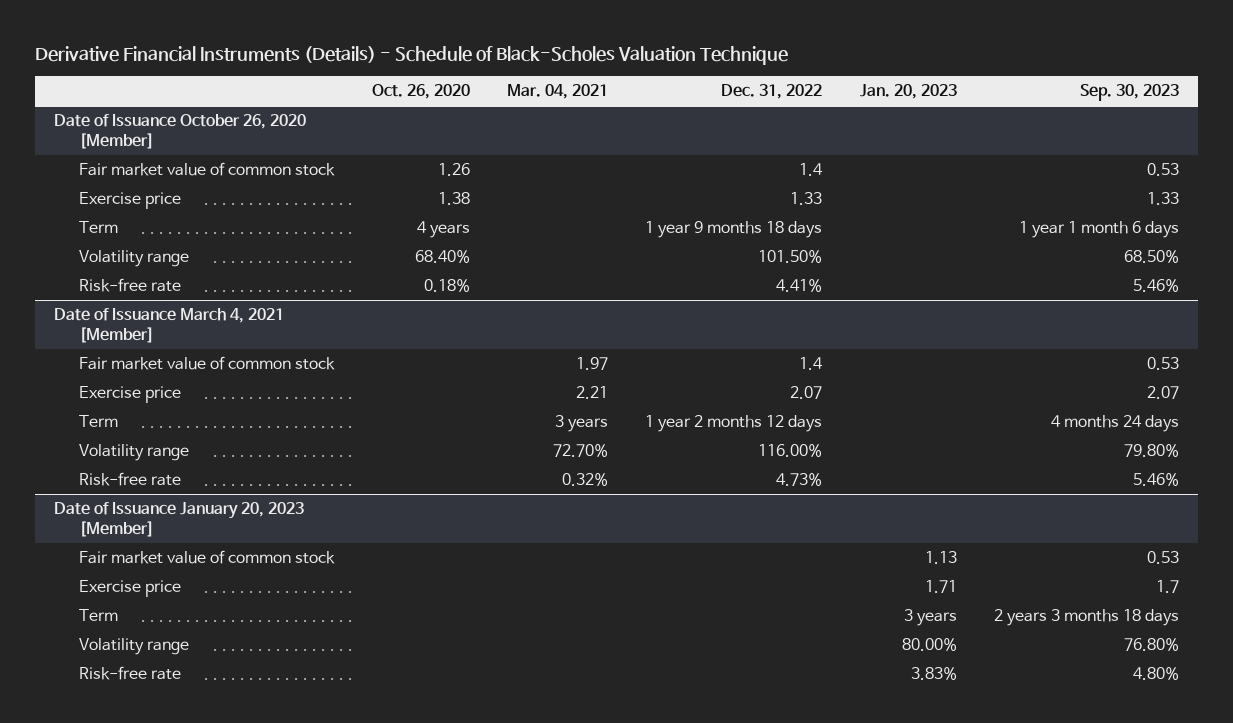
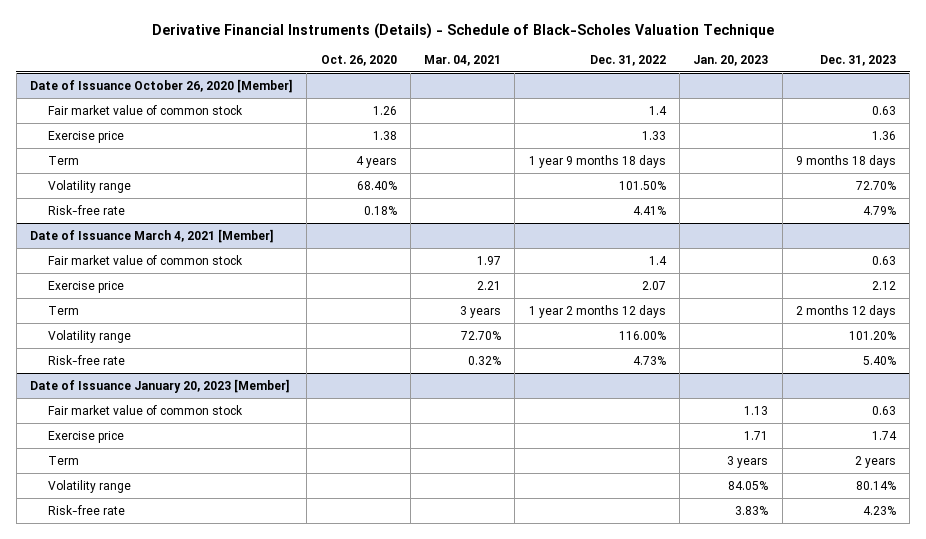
- | Oct. 26, 2020 | Mar. 04, 2021 | Dec. 31, 2022 | Jan. 20, 2023 | Sep. 30, 2023
+ | Oct. 26, 2020 | Mar. 04, 2021 | Dec. 31, 2022 | Jan. 20, 2023 | Dec. 31, 2023
@ Date of Issuance January 20, 2023 [Member]
- Volatility range | | | | 80.00% | 76.80%
+ Volatility range | | | | 84.05% | 80.14%

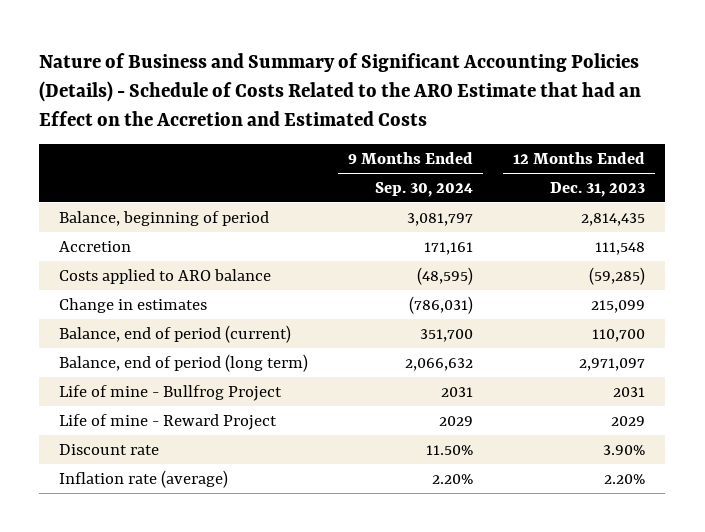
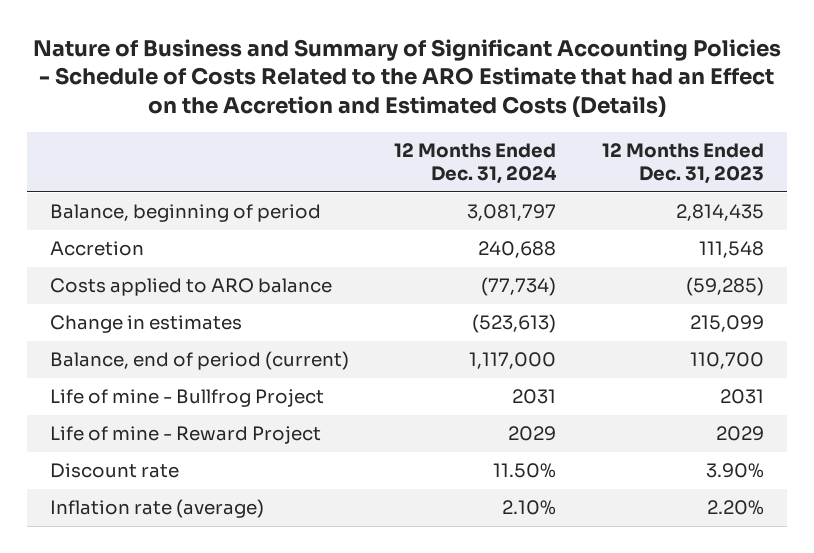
- Nature of Business and Summary of Significant Accounting Policies (Details) - Schedule of Costs Related to the ARO Estimate that had an Effect on the Accretion and Estimated Costs
+ Nature of Business and Summary of Significant Accounting Policies - Schedule of Costs Related to the ARO Estimate that had an Effect on the Accretion and Estimated Costs (Details)
- | 9 Months Ended Sep. 30, 2024 | 12 Months Ended Dec. 31, 2023
+ | 12 Months Ended Dec. 31, 2024 | 12 Months Ended Dec. 31, 2023
- Balance, end of period (long term) | 2,066,632 | 2,971,097

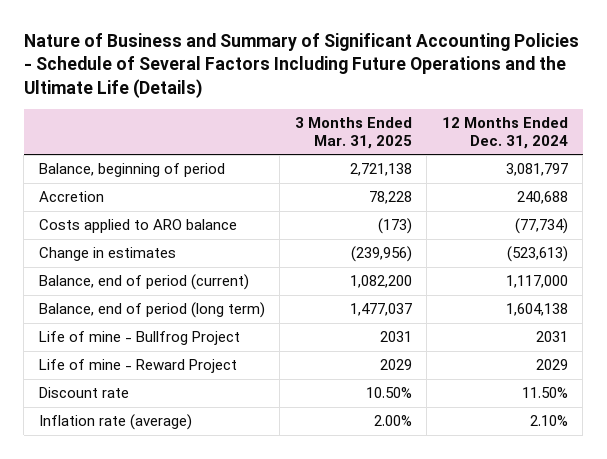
- Nature of Business and Summary of Significant Accounting Policies - Schedule of Costs Related to the ARO Estimate that had an Effect on the Accretion and Estimated Costs (Details)
+ Nature of Business and Summary of Significant Accounting Policies - Schedule of Several Factors Including Future Operations and the Ultimate Life (Details)
- | 12 Months Ended Dec. 31, 2024 | 12 Months Ended Dec. 31, 2023
+ | 3 Months Ended Mar. 31, 2025 | 12 Months Ended Dec. 31, 2024
+ Balance, end of period (long term) | 1,477,037 | 1,604,138

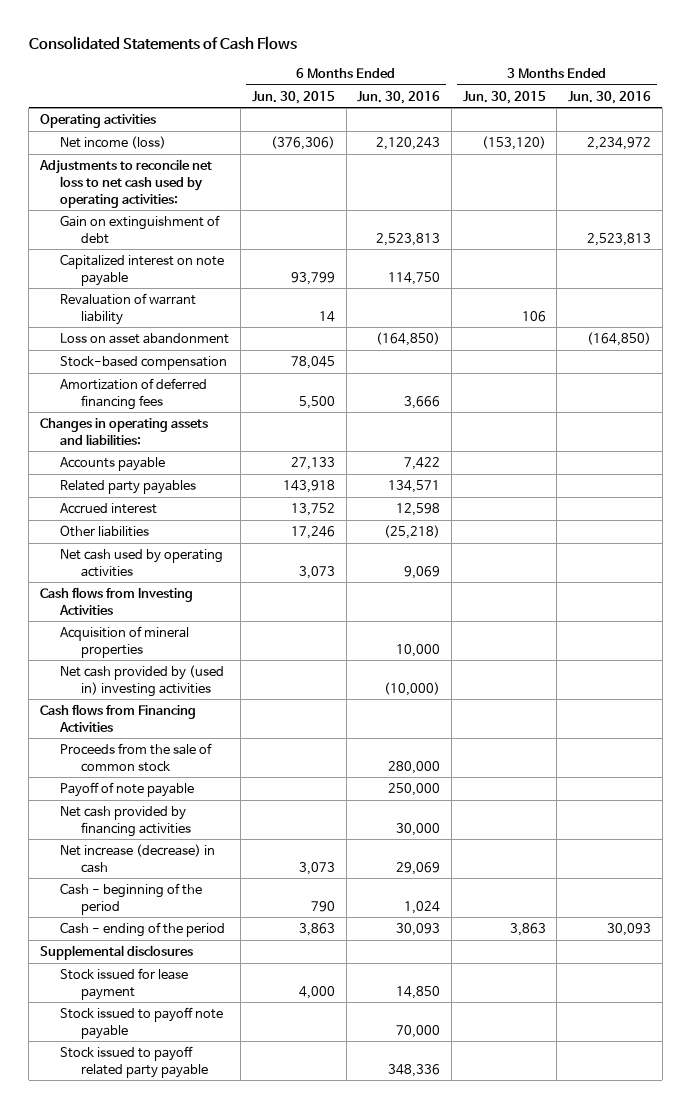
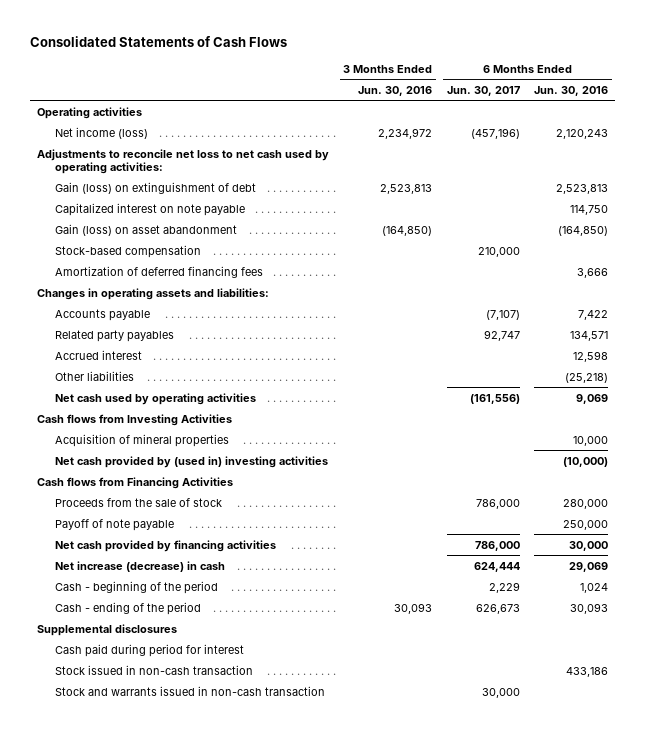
- | 6 Months Ended Jun. 30, 2015 | 6 Months Ended Jun. 30, 2016 | 3 Months Ended Jun. 30, 2015 | 3 Months Ended Jun. 30, 2016
+ | 3 Months Ended Jun. 30, 2016 | 6 Months Ended Jun. 30, 2017 | 6 Months Ended Jun. 30, 2016
- Gain on extinguishment of debt | | 2,523,813 | | 2,523,813
+ Gain (loss) on extinguishment of debt | 2,523,813 | | 2,523,813
- Revaluation of warrant liability | 14 | | 106 |
- Loss on asset abandonment | | (164,850) | | (164,850)
+ Gain (loss) on asset abandonment | (164,850) | | (164,850)
- Proceeds from the sale of common stock | | 280,000 | |
+ Proceeds from the sale of stock | | 786,000 | 280,000
- Stock issued for lease payment | 4,000 | 14,850 | |
- Stock issued to payoff note payable | | 70,000 | |
- Stock issued to payoff related party payable | | 348,336 | |
+ Cash paid during period for interest
+ Stock issued in non-cash transaction | | | 433,186
+ Stock and warrants issued in non-cash transaction | | 30,000 |

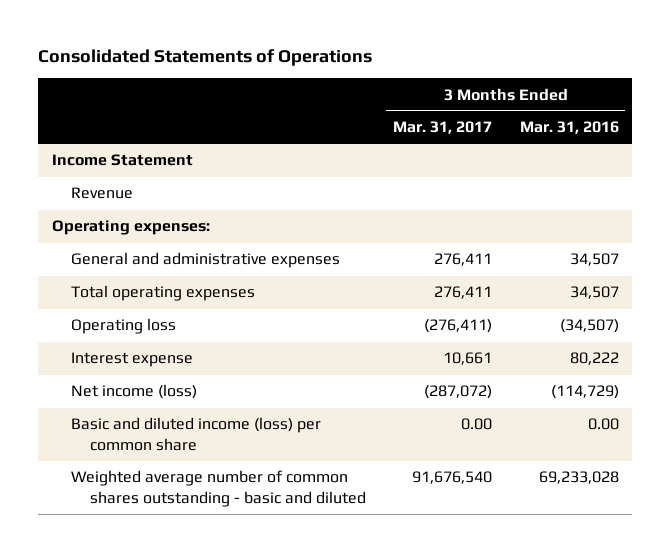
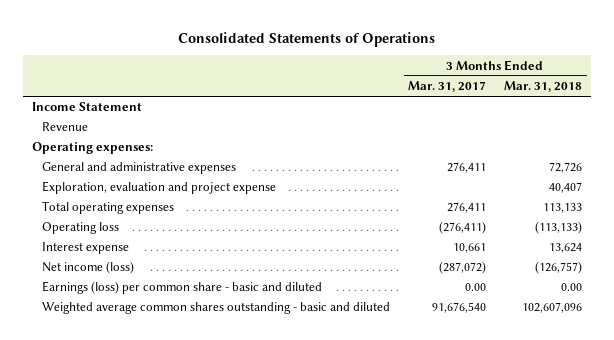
- | 3 Months Ended Mar. 31, 2017 | 3 Months Ended Mar. 31, 2016
+ | 3 Months Ended Mar. 31, 2017 | 3 Months Ended Mar. 31, 2018
+ Exploration, evaluation and project expense | | 40,407
- Basic and diluted income (loss) per common share | 0.00 | 0.00
- Weighted average number of common shares outstanding - basic and diluted | 91,676,540 | 69,233,028
+ Earnings (loss) per common share - basic and diluted | 0.00 | 0.00
+ Weighted average common shares outstanding - basic and diluted | 91,676,540 | 102,607,096

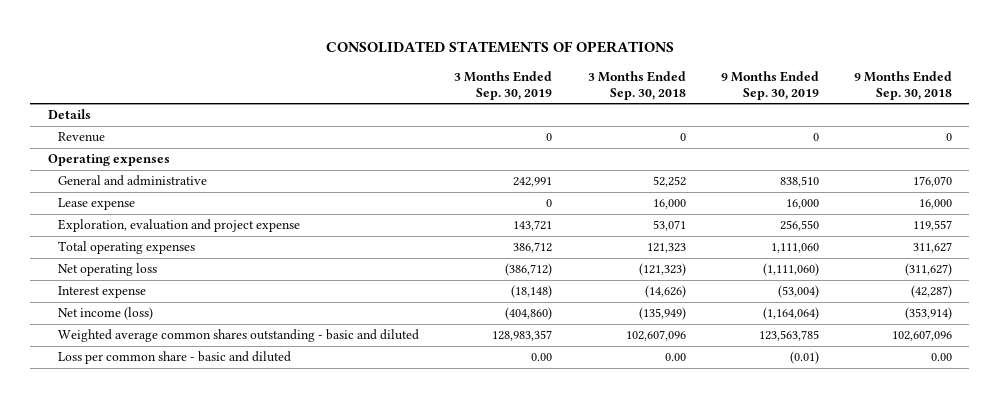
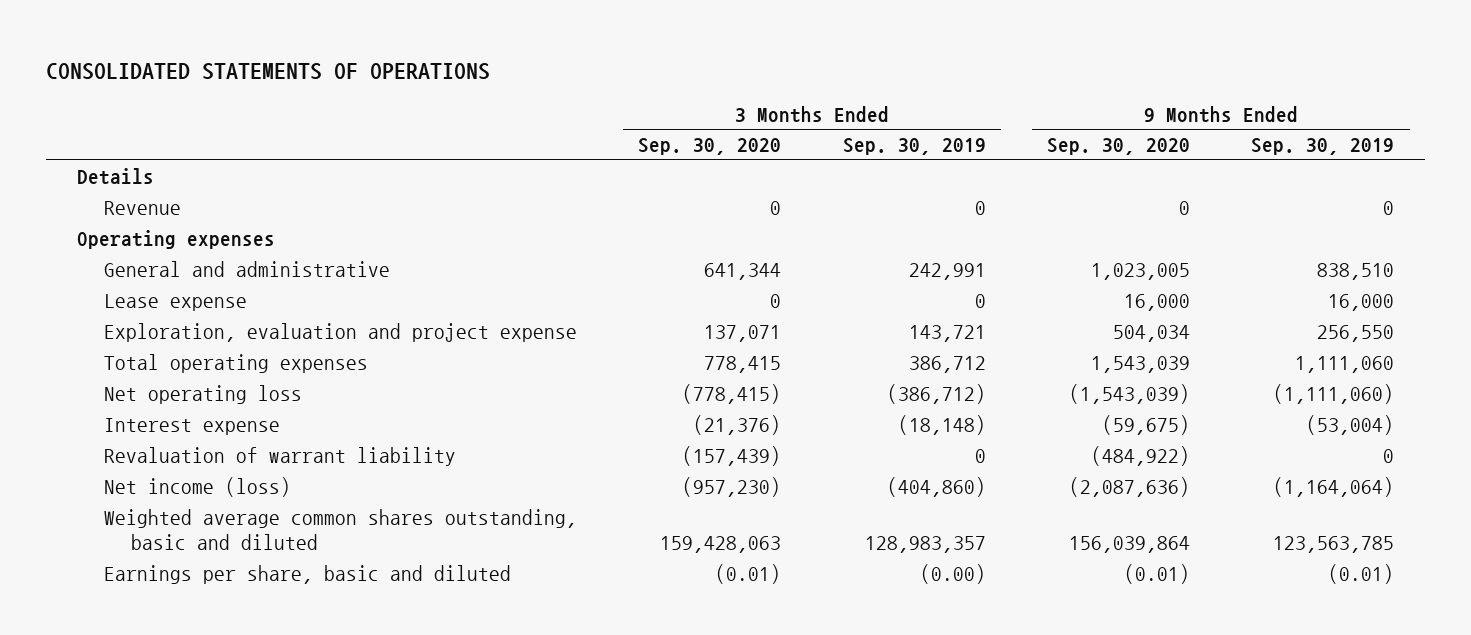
- | 3 Months Ended Sep. 30, 2019 | 3 Months Ended Sep. 30, 2018 | 9 Months Ended Sep. 30, 2019 | 9 Months Ended Sep. 30, 2018
+ | 3 Months Ended Sep. 30, 2020 | 3 Months Ended Sep. 30, 2019 | 9 Months Ended Sep. 30, 2020 | 9 Months Ended Sep. 30, 2019
+ Revaluation of warrant liability | (157,439) | 0 | (484,922) | 0
- Weighted average common shares outstanding - basic and diluted | 128,983,357 | 102,607,096 | 123,563,785 | 102,607,096
- Loss per common share - basic and diluted | 0.00 | 0.00 | (0.01) | 0.00
+ Weighted average common shares outstanding, basic and diluted | 159,428,063 | 128,983,357 | 156,039,864 | 123,563,785
+ Earnings per share, basic and diluted | (0.01) | (0.00) | (0.01) | (0.01)

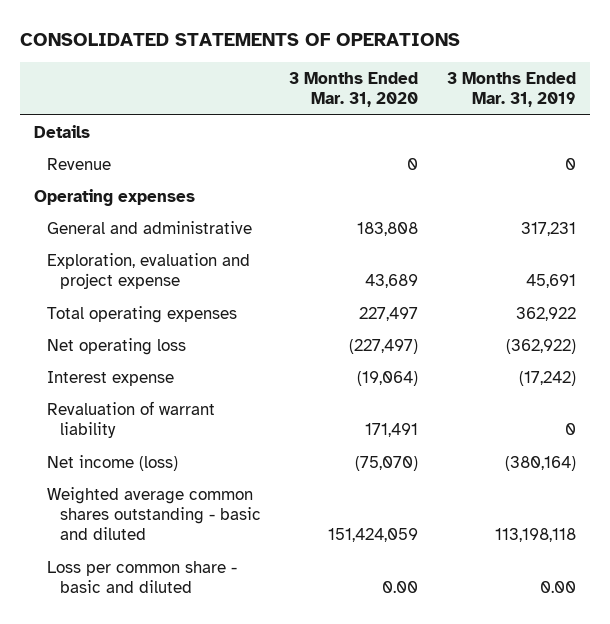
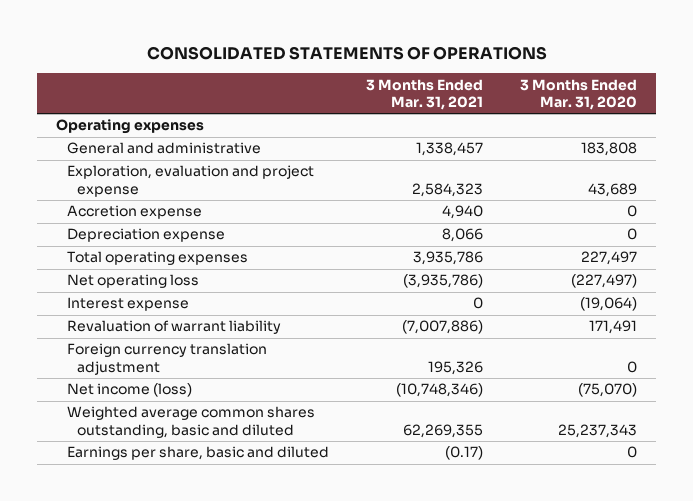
- | 3 Months Ended Mar. 31, 2020 | 3 Months Ended Mar. 31, 2019
+ | 3 Months Ended Mar. 31, 2021 | 3 Months Ended Mar. 31, 2020
- Details
- Revenue | 0 | 0
+ Accretion expense | 4,940 | 0
+ Depreciation expense | 8,066 | 0
+ Foreign currency translation adjustment | 195,326 | 0
- Weighted average common shares outstanding - basic and diluted | 151,424,059 | 113,198,118
- Loss per common share - basic and diluted | 0.00 | 0.00
+ Weighted average common shares outstanding, basic and diluted | 62,269,355 | 25,237,343
+ Earnings per share, basic and diluted | (0.17) | 0

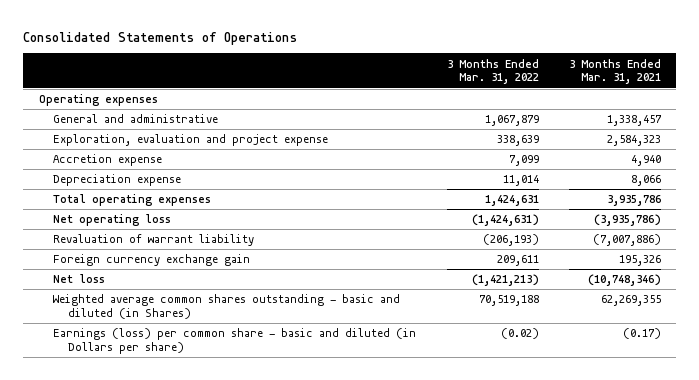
- CONSOLIDATED STATEMENTS OF OPERATIONS
+ Consolidated Statements of Operations
- | 3 Months Ended Mar. 31, 2021 | 3 Months Ended Mar. 31, 2020
+ | 3 Months Ended Mar. 31, 2022 | 3 Months Ended Mar. 31, 2021
- Interest expense | 0 | (19,064)
- Foreign currency translation adjustment | 195,326 | 0
- Net income (loss) | (10,748,346) | (75,070)
- Weighted average common shares outstanding, basic and diluted | 62,269,355 | 25,237,343
- Earnings per share, basic and diluted | (0.17) | 0
+ Foreign currency exchange gain | 209,611 | 195,326
+ Net loss | (1,421,213) | (10,748,346)
+ Weighted average common shares outstanding - basic and diluted (in Shares) | 70,519,188 | 62,269,355
+ Earnings (loss) per common share - basic and diluted (in Dollars per share) | (0.02) | (0.17)

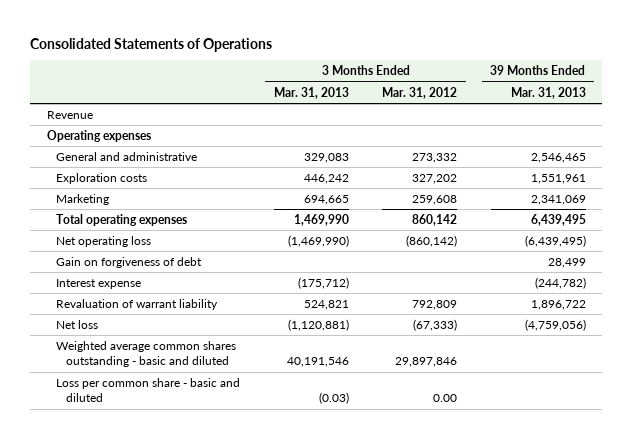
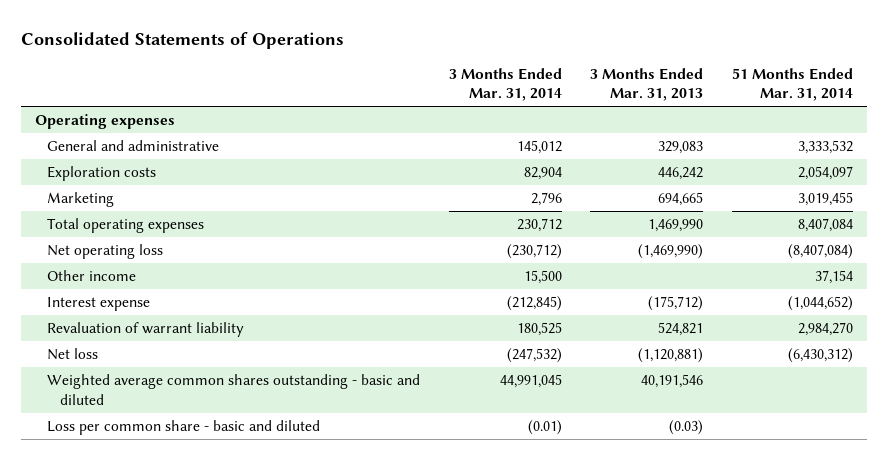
- | 3 Months Ended Mar. 31, 2013 | 3 Months Ended Mar. 31, 2012 | 39 Months Ended Mar. 31, 2013
+ | 3 Months Ended Mar. 31, 2014 | 3 Months Ended Mar. 31, 2013 | 51 Months Ended Mar. 31, 2014
- Revenue
- Gain on forgiveness of debt | | | 28,499
+ Other income | 15,500 | | 37,154

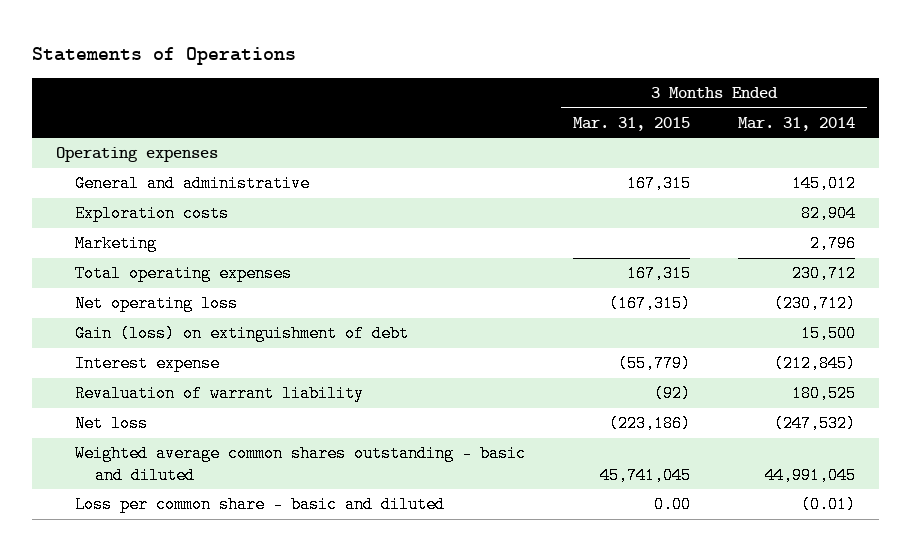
- Consolidated Statements of Operations
+ Statements of Operations
- | 3 Months Ended Mar. 31, 2014 | 3 Months Ended Mar. 31, 2013 | 51 Months Ended Mar. 31, 2014
+ | 3 Months Ended Mar. 31, 2015 | 3 Months Ended Mar. 31, 2014
- Other income | 15,500 | | 37,154
+ Gain (loss) on extinguishment of debt | | 15,500

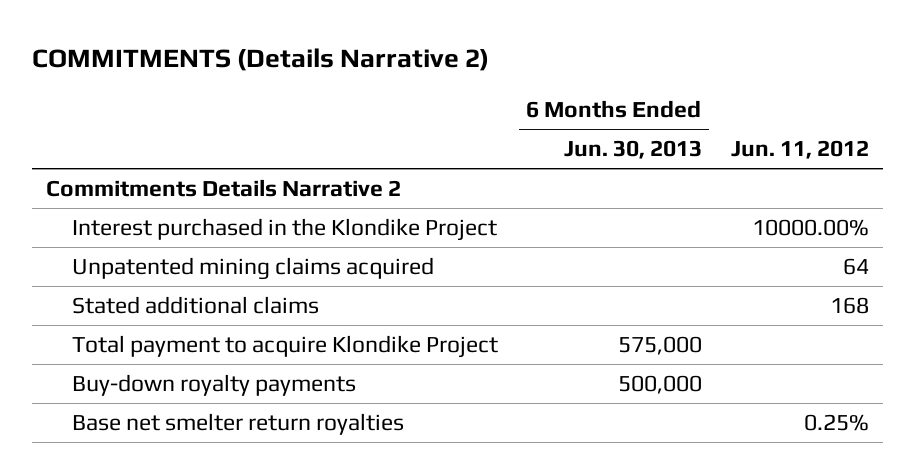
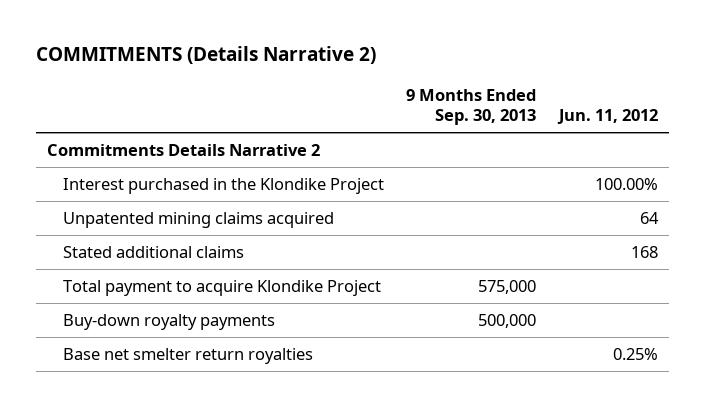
- | 6 Months Ended Jun. 30, 2013 | Jun. 11, 2012
+ | 9 Months Ended Sep. 30, 2013 | Jun. 11, 2012
- Interest purchased in the Klondike Project | | 10000.00%
+ Interest purchased in the Klondike Project | | 100.00%

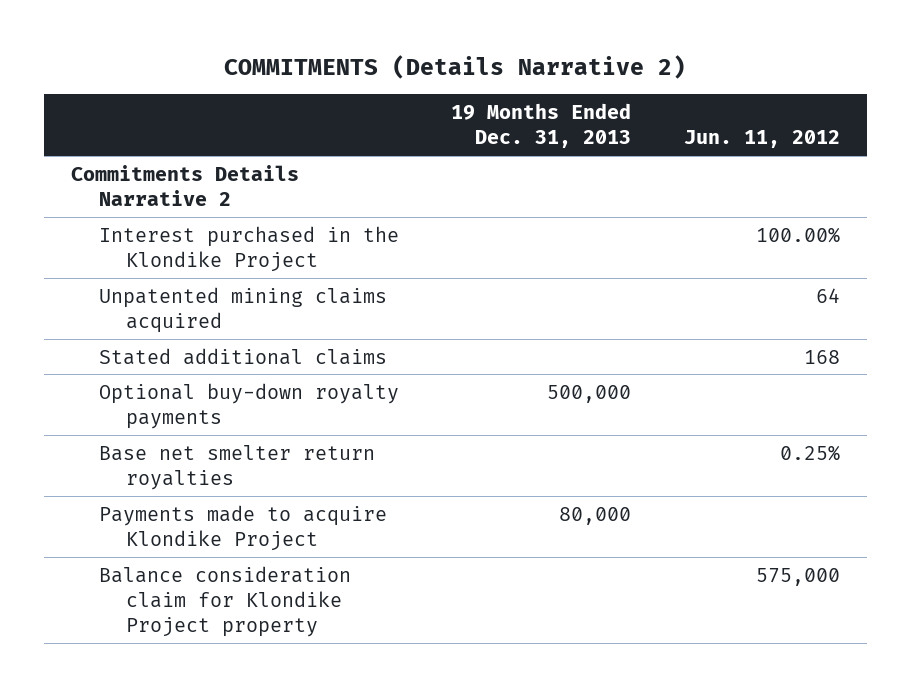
- | 9 Months Ended Sep. 30, 2013 | Jun. 11, 2012
+ | 19 Months Ended Dec. 31, 2013 | Jun. 11, 2012
- Total payment to acquire Klondike Project | 575,000 |
- Buy-down royalty payments | 500,000 |
+ Optional buy-down royalty payments | 500,000 |
+ Payments made to acquire Klondike Project | 80,000 |
+ Balance consideration claim for Klondike Project property | | 575,000

